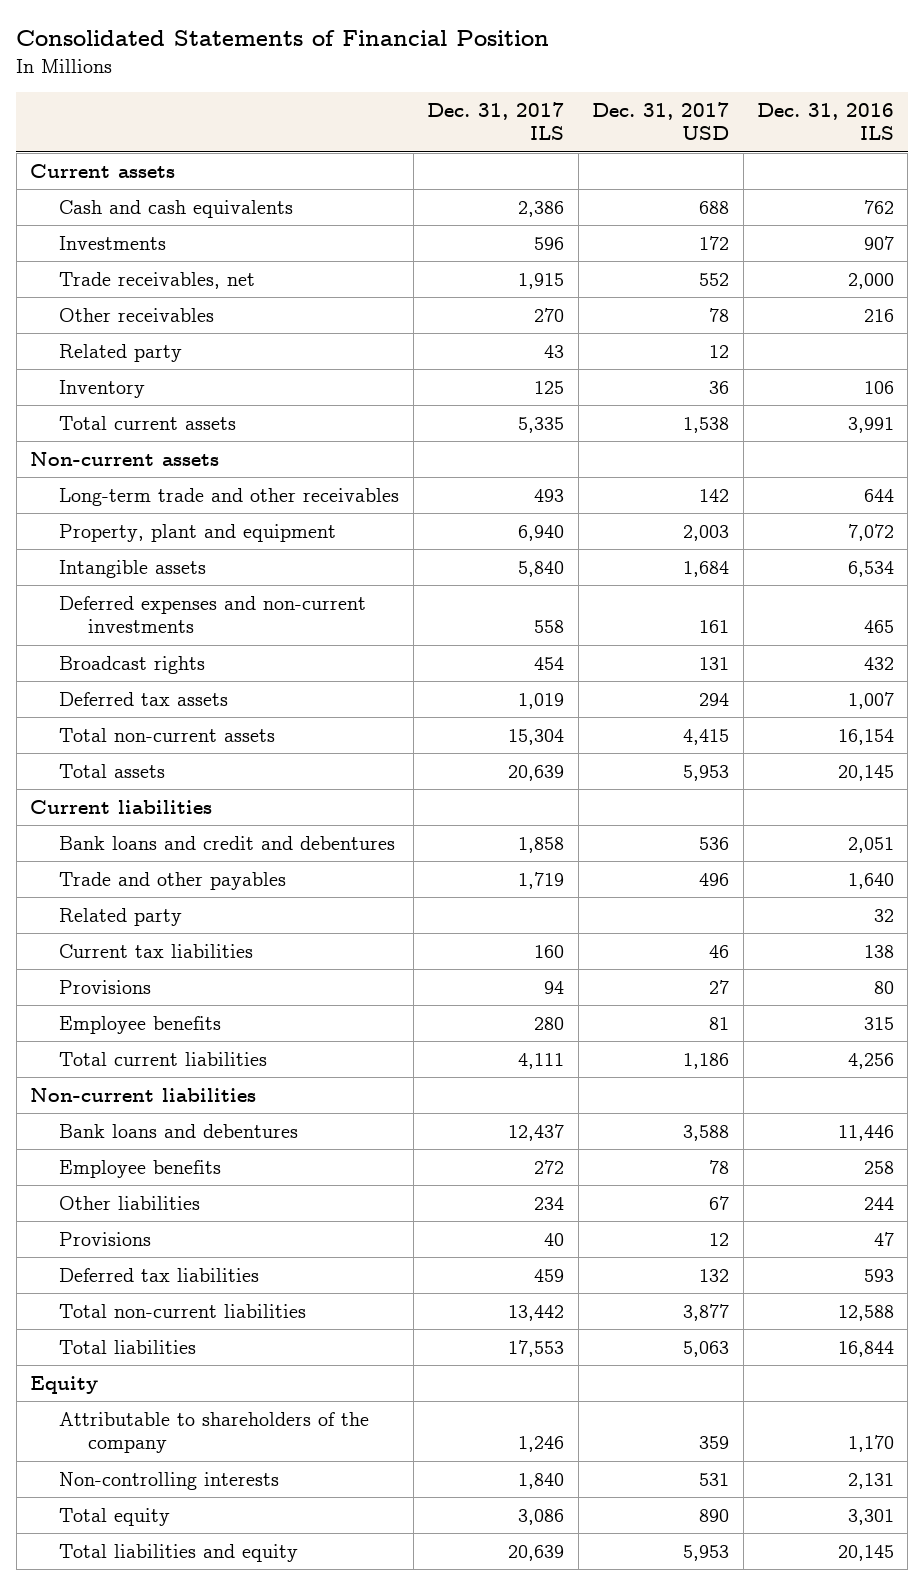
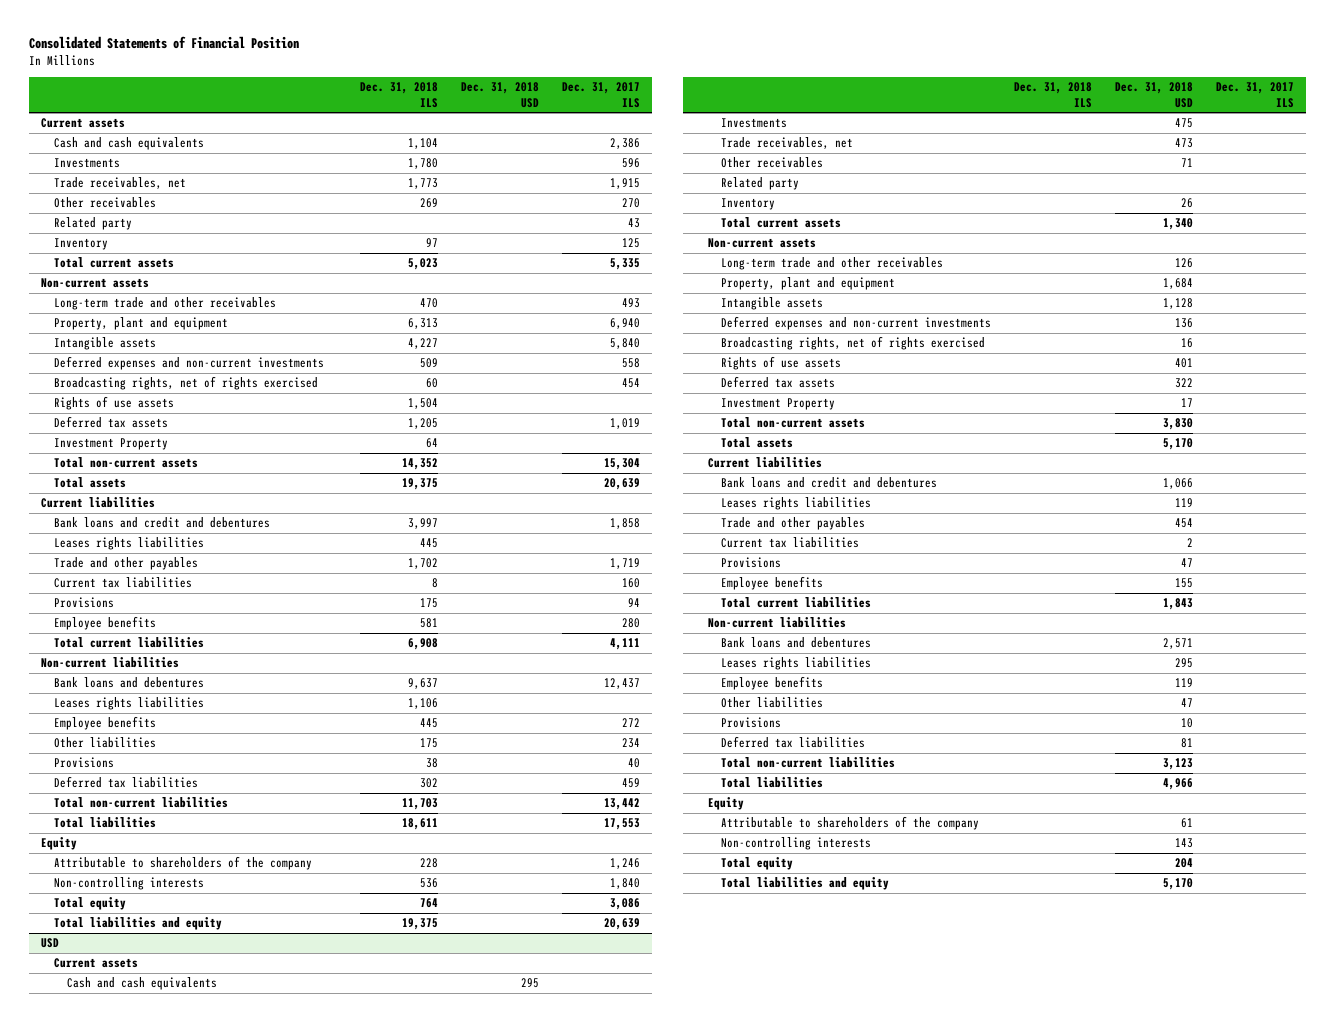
- | Dec. 31, 2017 ILS | Dec. 31, 2017 USD | Dec. 31, 2016 ILS
+ | Dec. 31, 2018 ILS | Dec. 31, 2018 USD | Dec. 31, 2017 ILS
- Broadcast rights | 454 | 131 | 432
+ Broadcasting rights, net of rights exercised | 60 | | 454
+ Rights of use assets | 1,504 | |
+ Investment Property | 64 | |
+ Leases rights liabilities | 445 | |
- Related party | | | 32
+ Leases rights liabilities | 1,106 | |
+ USD
+ Current assets
+ Cash and cash equivalents | | 295 |
+ Investments | | 475 |
+ Trade receivables, net | | 473 |
+ Other receivables | | 71 |
+ Related party
+ Inventory | | 26 |
+ Total current assets | | 1,340 |
+ Non-current assets
+ Long-term trade and other receivables | | 126 |
+ Property, plant and equipment | | 1,684 |
+ Intangible assets | | 1,128 |
+ Deferred expenses and non-current investments | | 136 |
+ Broadcasting rights, net of rights exercised | | 16 |
+ Rights of use assets | | 401 |
+ Deferred tax assets | | 322 |
+ Investment Property | | 17 |
+ Total non-current assets | | 3,830 |
+ Total assets | | 5,170 |
+ Current liabilities
+ Bank loans and credit and debentures | | 1,066 |
+ Leases rights liabilities | | 119 |
+ Trade and other payables | | 454 |
+ Current tax liabilities | | 2 |
+ Provisions | | 47 |
+ Employee benefits | | 155 |
+ Total current liabilities | | 1,843 |
+ Non-current liabilities
+ Bank loans and debentures | | 2,571 |
+ Leases rights liabilities | | 295 |
+ Employee benefits | | 119 |
+ Other liabilities | | 47 |
+ Provisions | | 10 |
+ Deferred tax liabilities | | 81 |
+ Total non-current liabilities | | 3,123 |
+ Total liabilities | | 4,966 |
+ Equity
+ Attributable to shareholders of the company | | 61 |
+ Non-controlling interests | | 143 |
+ Total equity | | 204 |
+ Total liabilities and equity | | 5,170 |

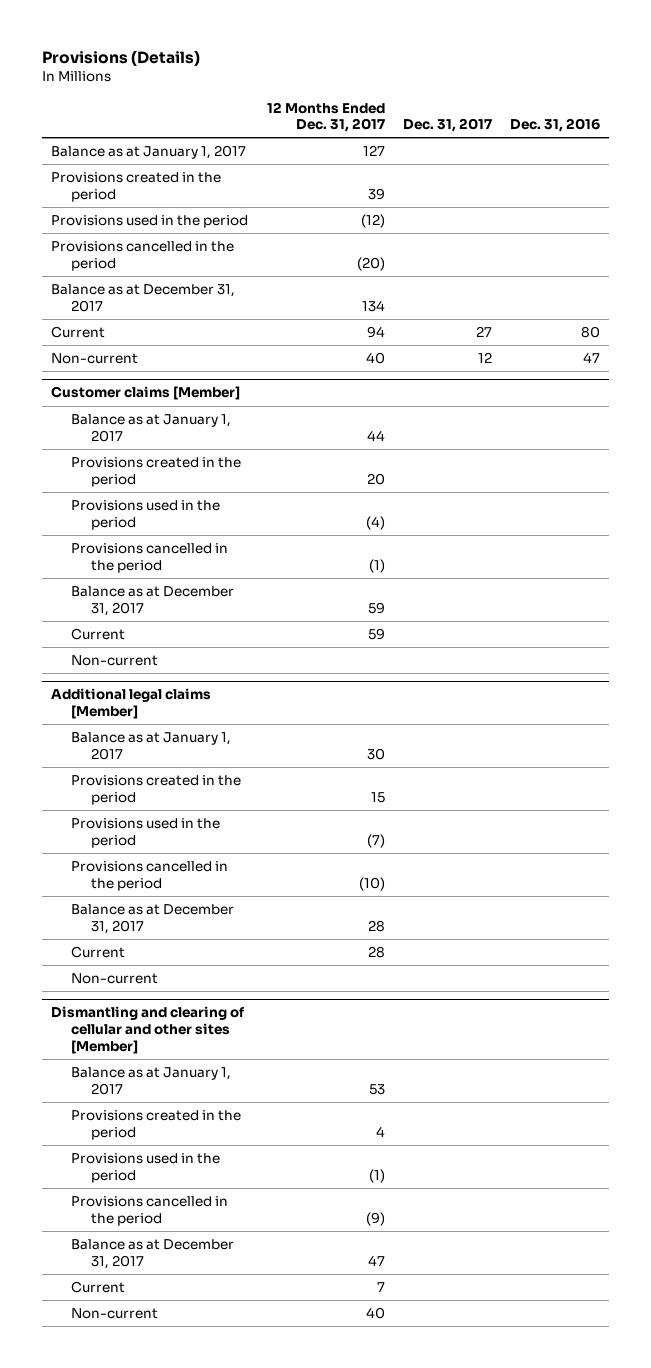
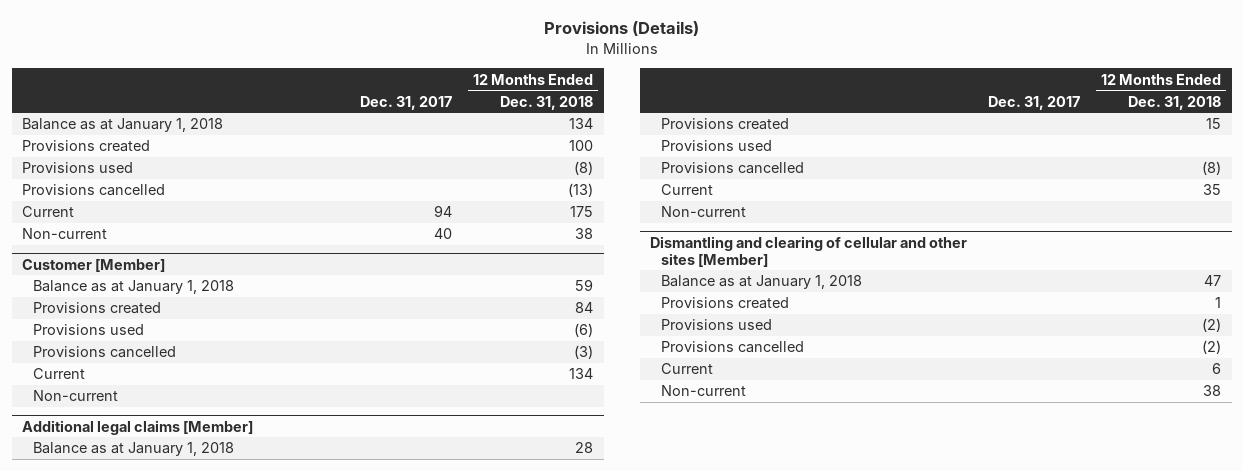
- | 12 Months Ended Dec. 31, 2017 | Dec. 31, 2017 | Dec. 31, 2016
+ | Dec. 31, 2017 | 12 Months Ended Dec. 31, 2018
- Balance as at January 1, 2017 | 127 | |
- Provisions created in the period | 39 | |
- Provisions used in the period | (12) | |
- Provisions cancelled in the period | (20) | |
- Balance as at December 31, 2017 | 134 | |
- Current | 94 | 27 | 80
- Non-current | 40 | 12 | 47
- Customer claims [Member]
- Balance as at January 1, 2017 | 44 | |
- Provisions created in the period | 20 | |
- Provisions used in the period | (4) | |
- Provisions cancelled in the period | (1) | |
- Balance as at December 31, 2017 | 59 | |
+ Balance as at January 1, 2018 | | 134
+ Provisions created | | 100
+ Provisions used | | (8)
+ Provisions cancelled | | (13)
+ Current | 94 | 175
+ Non-current | 40 | 38
+ Customer [Member]
+ Balance as at January 1, 2018 | | 59
+ Provisions created | | 84
+ Provisions used | | (6)
+ Provisions cancelled | | (3)
@ Additional legal claims [Member]
- Balance as at January 1, 2017 | 30 | |
- Provisions created in the period | 15 | |
- Provisions used in the period | (7) | |
- Provisions cancelled in the period | (10) | |
- Balance as at December 31, 2017 | 28 | |
+ Balance as at January 1, 2018 | | 28
+ Provisions created | | 15
+ Provisions used
+ Provisions cancelled | | (8)
@ Dismantling and clearing of cellular and other sites [Member]
- Balance as at January 1, 2017 | 53 | |
- Provisions created in the period | 4 | |
- Provisions used in the period | (1) | |
- Provisions cancelled in the period | (9) | |
- Balance as at December 31, 2017 | 47 | |
+ Balance as at January 1, 2018 | | 47
+ Provisions created | | 1
+ Provisions used | | (2)
+ Provisions cancelled | | (2)

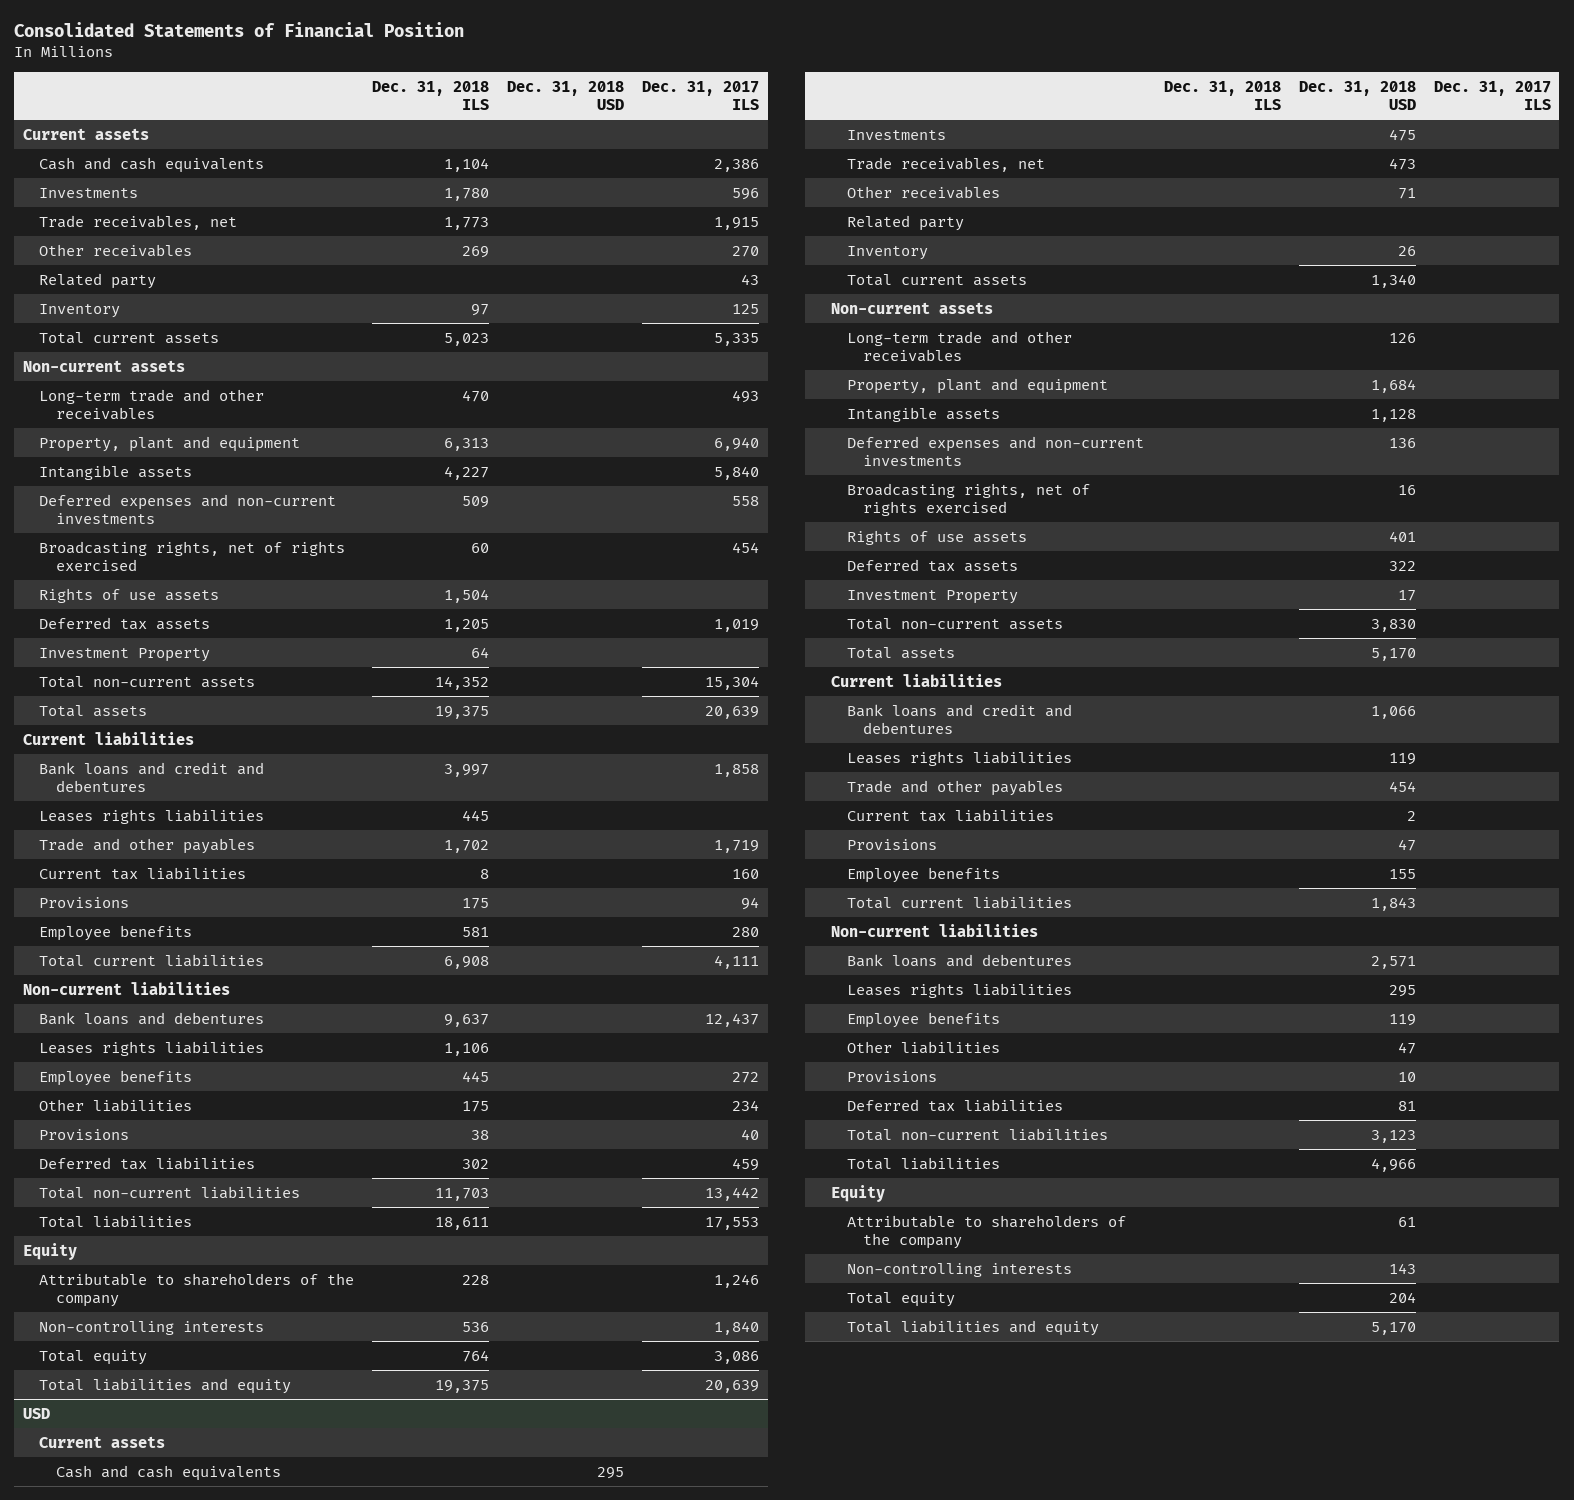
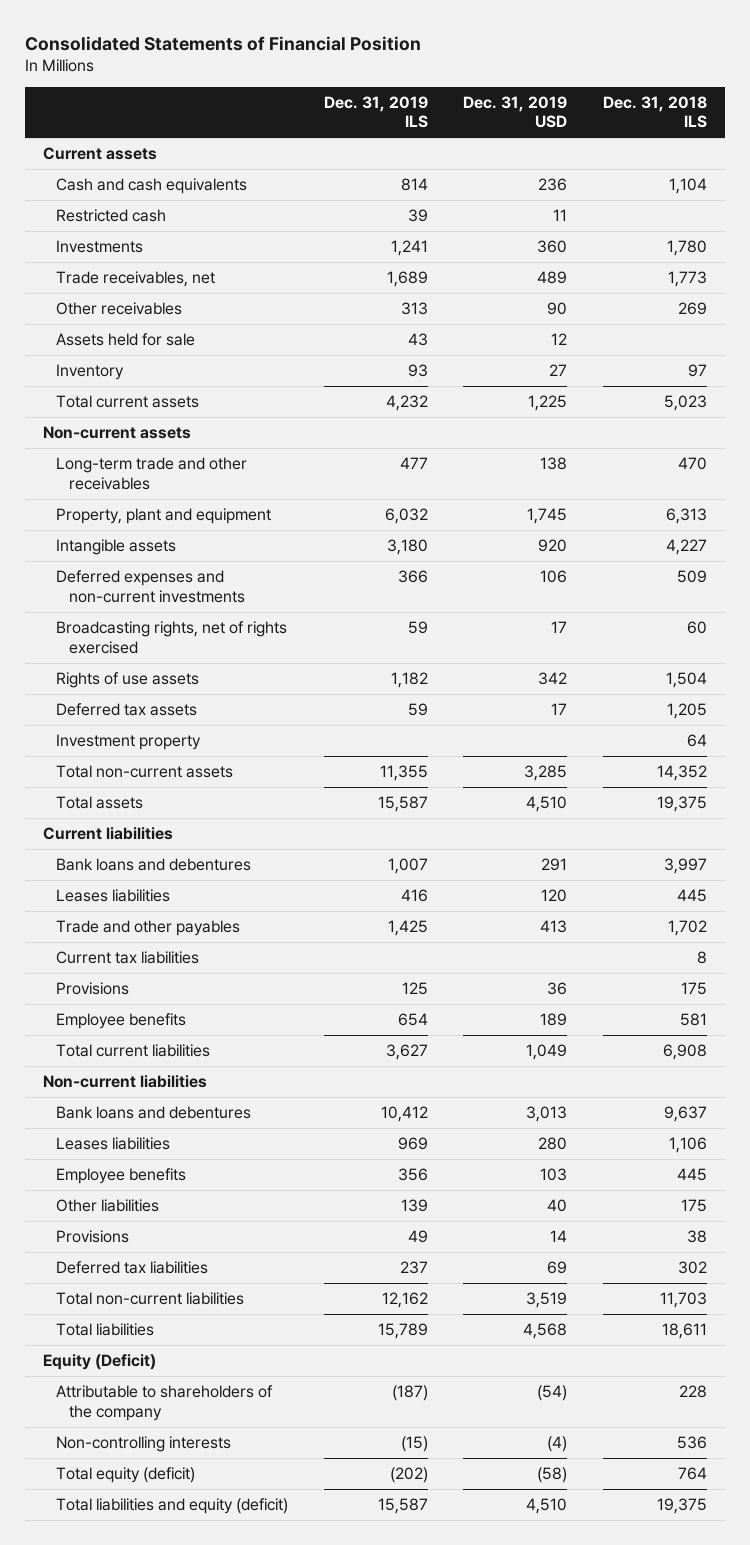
- | Dec. 31, 2018 ILS | Dec. 31, 2018 USD | Dec. 31, 2017 ILS
+ | Dec. 31, 2019 ILS | Dec. 31, 2019 USD | Dec. 31, 2018 ILS
+ Restricted cash | 39 | 11 |
- Related party | | | 43
+ Assets held for sale | 43 | 12 |
- Investment Property | 64 | |
+ Investment property | | | 64
- Bank loans and credit and debentures | 3,997 | | 1,858
- Leases rights liabilities | 445 | |
+ Bank loans and debentures | 1,007 | 291 | 3,997
+ Leases liabilities | 416 | 120 | 445
- Leases rights liabilities | 1,106 | |
+ Leases liabilities | 969 | 280 | 1,106
- Equity
+ Equity (Deficit)
- Total equity | 764 | | 3,086
- Total liabilities and equity | 19,375 | | 20,639
- USD
- Current assets
- Cash and cash equivalents | | 295 |
- Investments | | 475 |
- Trade receivables, net | | 473 |
- Other receivables | | 71 |
- Related party
- Inventory | | 26 |
- Total current assets | | 1,340 |
- Non-current assets
- Long-term trade and other receivables | | 126 |
- Property, plant and equipment | | 1,684 |
- Intangible assets | | 1,128 |
- Deferred expenses and non-current investments | | 136 |
- Broadcasting rights, net of rights exercised | | 16 |
- Rights of use assets | | 401 |
- Deferred tax assets | | 322 |
- Investment Property | | 17 |
- Total non-current assets | | 3,830 |
- Total assets | | 5,170 |
- Current liabilities
- Bank loans and credit and debentures | | 1,066 |
- Leases rights liabilities | | 119 |
- Trade and other payables | | 454 |
- Current tax liabilities | | 2 |
- Provisions | | 47 |
- Employee benefits | | 155 |
- Total current liabilities | | 1,843 |
- Non-current liabilities
- Bank loans and debentures | | 2,571 |
- Leases rights liabilities | | 295 |
- Employee benefits | | 119 |
- Other liabilities | | 47 |
- Provisions | | 10 |
- Deferred tax liabilities | | 81 |
- Total non-current liabilities | | 3,123 |
- Total liabilities | | 4,966 |
- Equity
- Attributable to shareholders of the company | | 61 |
- Non-controlling interests | | 143 |
- Total equity | | 204 |
- Total liabilities and equity | | 5,170 |
+ Total equity (deficit) | (202) | (58) | 764
+ Total liabilities and equity (deficit) | 15,587 | 4,510 | 19,375

